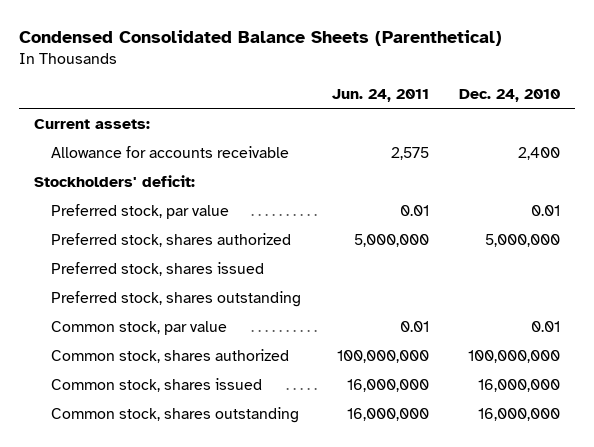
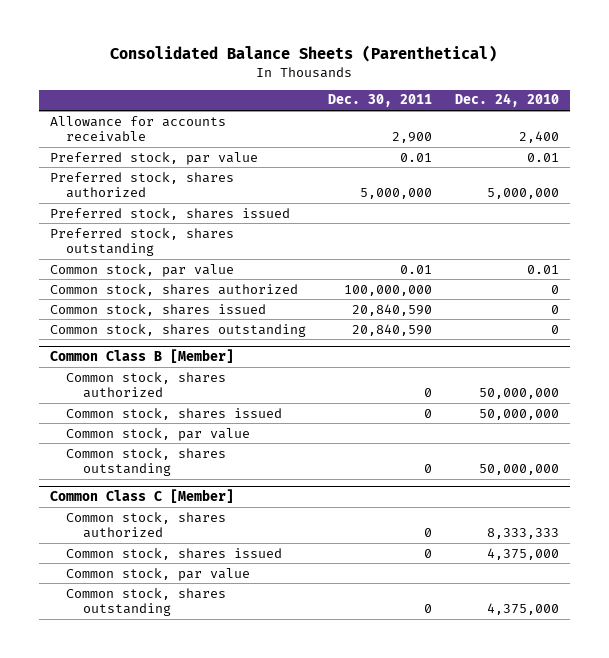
- Condensed Consolidated Balance Sheets (Parenthetical)
+ Consolidated Balance Sheets (Parenthetical)
- | Jun. 24, 2011 | Dec. 24, 2010
+ | Dec. 30, 2011 | Dec. 24, 2010
- Current assets:
- Stockholders' deficit:
- Common stock, shares authorized | 100,000,000 | 100,000,000
- Common stock, shares issued | 16,000,000 | 16,000,000
- Common stock, shares outstanding | 16,000,000 | 16,000,000
+ Common stock, shares authorized | 100,000,000 | 0
+ Common stock, shares issued | 20,840,590 | 0
+ Common stock, shares outstanding | 20,840,590 | 0
+ Common Class B [Member]
+ Common stock, shares authorized | 0 | 50,000,000
+ Common stock, shares issued | 0 | 50,000,000
+ Common stock, par value
+ Common stock, shares outstanding | 0 | 50,000,000
+ Common Class C [Member]
+ Common stock, shares authorized | 0 | 8,333,333
+ Common stock, shares issued | 0 | 4,375,000
+ Common stock, par value
+ Common stock, shares outstanding | 0 | 4,375,000

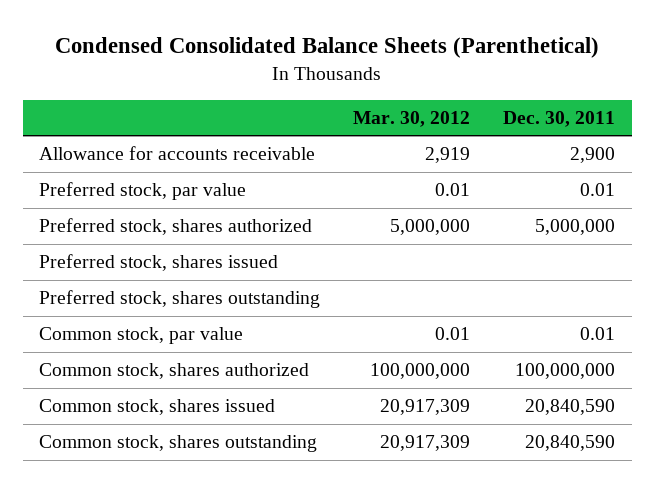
- Consolidated Balance Sheets (Parenthetical)
+ Condensed Consolidated Balance Sheets (Parenthetical)
- | Dec. 30, 2011 | Dec. 24, 2010
+ | Mar. 30, 2012 | Dec. 30, 2011
- Common Class B [Member]
- Common stock, shares authorized | 0 | 50,000,000
- Common stock, shares issued | 0 | 50,000,000
- Common stock, par value
- Common stock, shares outstanding | 0 | 50,000,000
- Common Class C [Member]
- Common stock, shares authorized | 0 | 8,333,333
- Common stock, shares issued | 0 | 4,375,000
- Common stock, par value
- Common stock, shares outstanding | 0 | 4,375,000

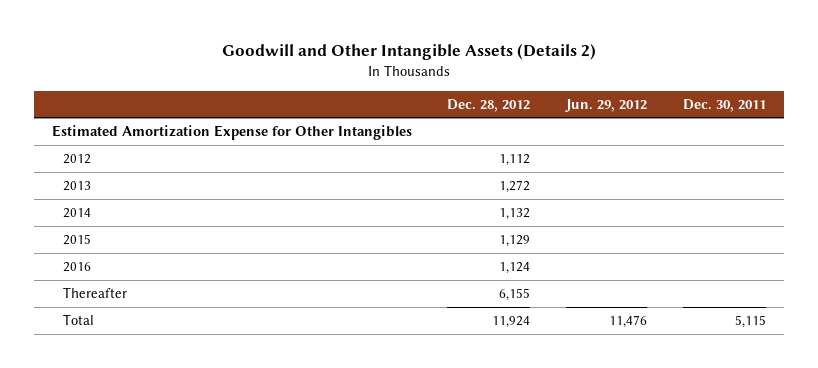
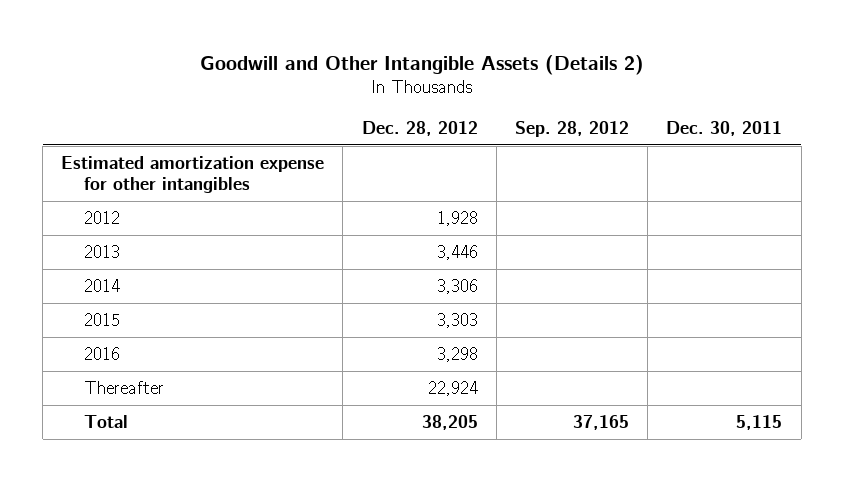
- | Dec. 28, 2012 | Jun. 29, 2012 | Dec. 30, 2011
+ | Dec. 28, 2012 | Sep. 28, 2012 | Dec. 30, 2011
- Estimated Amortization Expense for Other Intangibles
- 2012 | 1,112 | |
- 2013 | 1,272 | |
- 2014 | 1,132 | |
- 2015 | 1,129 | |
- 2016 | 1,124 | |
- Thereafter | 6,155 | |
- Total | 11,924 | 11,476 | 5,115
+ Estimated amortization expense for other intangibles
+ 2012 | 1,928 | |
+ 2013 | 3,446 | |
+ 2014 | 3,306 | |
+ 2015 | 3,303 | |
+ 2016 | 3,298 | |
+ Thereafter | 22,924 | |
+ Total | 38,205 | 37,165 | 5,115

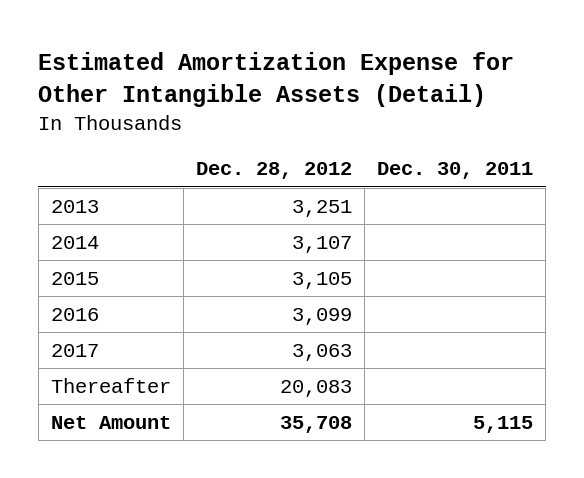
- Goodwill and Other Intangible Assets (Details 2)
+ Estimated Amortization Expense for Other Intangible Assets (Detail)
- | Dec. 28, 2012 | Sep. 28, 2012 | Dec. 30, 2011
+ | Dec. 28, 2012 | Dec. 30, 2011
- Estimated amortization expense for other intangibles
- 2012 | 1,928 | |
- 2013 | 3,446 | |
- 2014 | 3,306 | |
- 2015 | 3,303 | |
- 2016 | 3,298 | |
- Thereafter | 22,924 | |
- Total | 38,205 | 37,165 | 5,115
+ 2013 | 3,251 |
+ 2014 | 3,107 |
+ 2015 | 3,105 |
+ 2016 | 3,099 |
+ 2017 | 3,063 |
+ Thereafter | 20,083 |
+ Net Amount | 35,708 | 5,115

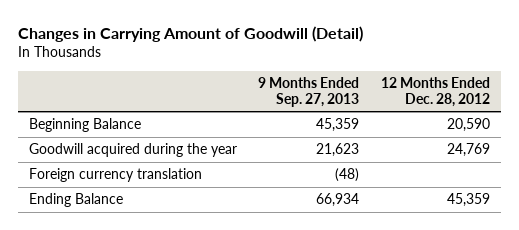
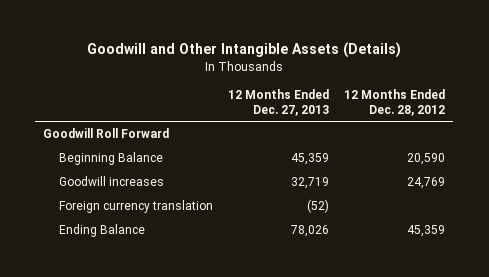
- Changes in Carrying Amount of Goodwill (Detail)
+ Goodwill and Other Intangible Assets (Details)
- | 9 Months Ended Sep. 27, 2013 | 12 Months Ended Dec. 28, 2012
+ | 12 Months Ended Dec. 27, 2013 | 12 Months Ended Dec. 28, 2012
+ Goodwill Roll Forward
- Goodwill acquired during the year | 21,623 | 24,769
+ Goodwill increases | 32,719 | 24,769

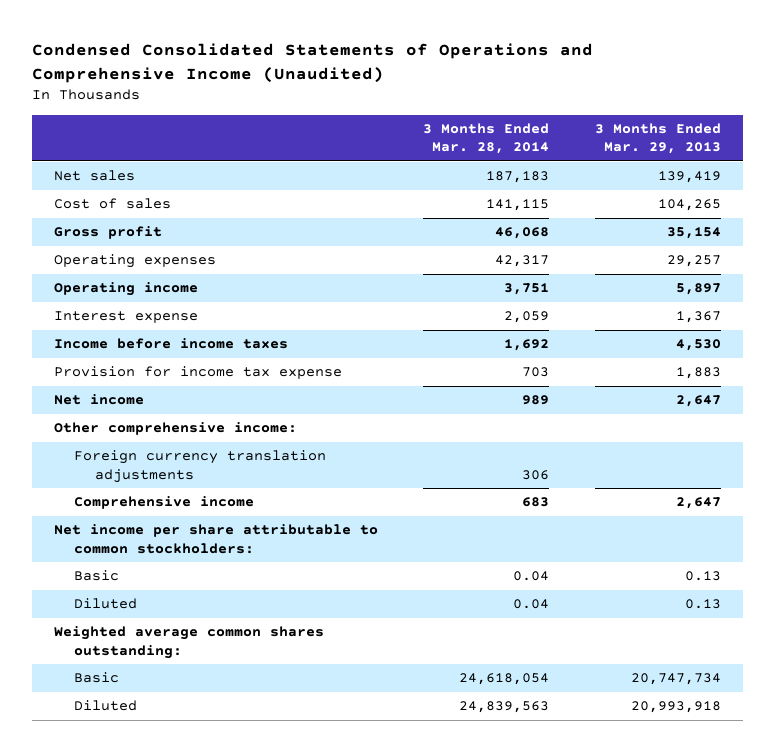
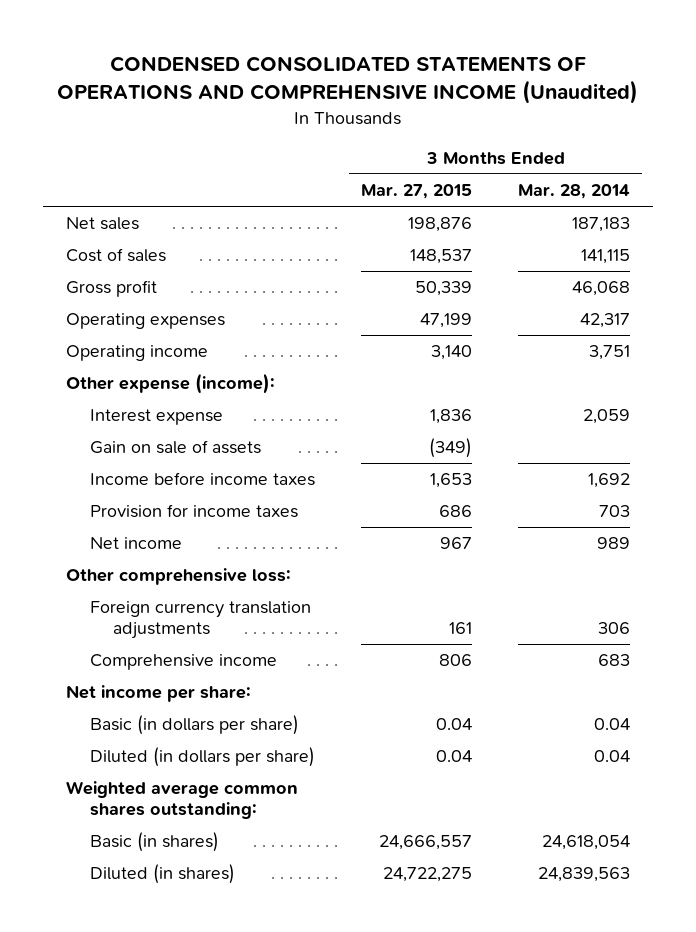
- Condensed Consolidated Statements of Operations and Comprehensive Income (Unaudited)
+ CONDENSED CONSOLIDATED STATEMENTS OF OPERATIONS AND COMPREHENSIVE INCOME (Unaudited)
- | 3 Months Ended Mar. 28, 2014 | 3 Months Ended Mar. 29, 2013
+ | 3 Months Ended Mar. 27, 2015 | 3 Months Ended Mar. 28, 2014
+ Other expense (income):
+ Gain on sale of assets | (349) |
- Provision for income tax expense | 703 | 1,883
+ Provision for income taxes | 686 | 703
- Other comprehensive income:
+ Other comprehensive loss:
- Net income per share attributable to common stockholders:
- Basic | 0.04 | 0.13
- Diluted | 0.04 | 0.13
+ Net income per share:
+ Basic (in dollars per share) | 0.04 | 0.04
+ Diluted (in dollars per share) | 0.04 | 0.04
- Basic | 24,618,054 | 20,747,734
- Diluted | 24,839,563 | 20,993,918
+ Basic (in shares) | 24,666,557 | 24,618,054
+ Diluted (in shares) | 24,722,275 | 24,839,563

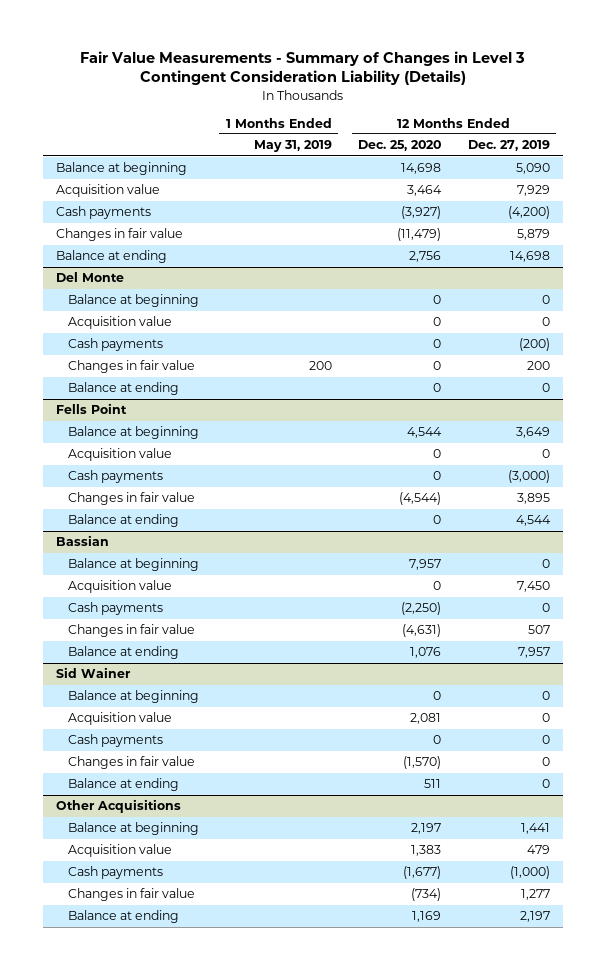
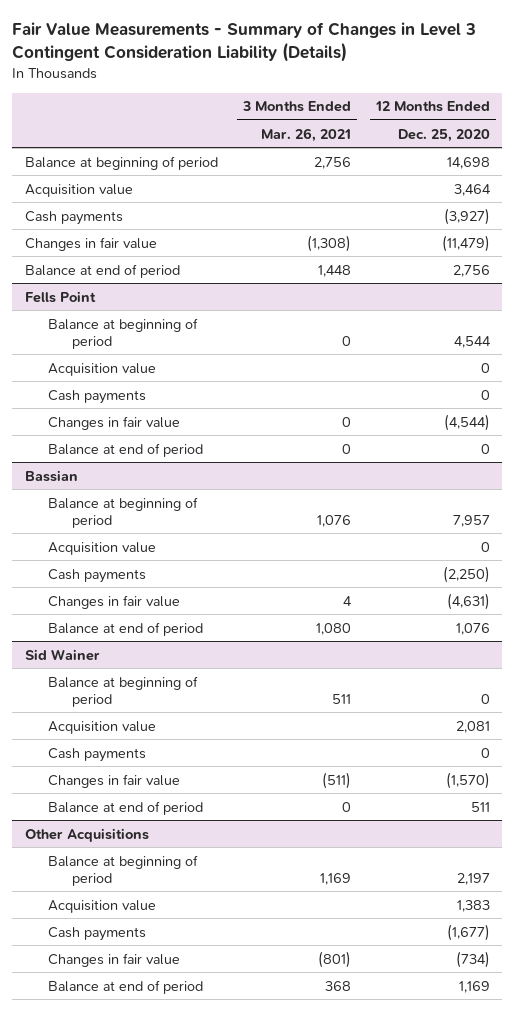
- | 1 Months Ended May 31, 2019 | 12 Months Ended Dec. 25, 2020 | 12 Months Ended Dec. 27, 2019
+ | 3 Months Ended Mar. 26, 2021 | 12 Months Ended Dec. 25, 2020
- Balance at beginning | | 14,698 | 5,090
+ Balance at beginning of period | 2,756 | 14,698
- Balance at ending | | 2,756 | 14,698
- Del Monte
- Balance at beginning | | 0 | 0
- Acquisition value | | 0 | 0
- Cash payments | | 0 | (200)
- Changes in fair value | 200 | 0 | 200
- Balance at ending | | 0 | 0
+ Balance at end of period | 1,448 | 2,756
@ Fells Point
- Balance at beginning | | 4,544 | 3,649
+ Balance at beginning of period | 0 | 4,544
- Balance at ending | | 0 | 4,544
+ Balance at end of period | 0 | 0
@ Bassian
- Balance at beginning | | 7,957 | 0
+ Balance at beginning of period | 1,076 | 7,957
- Balance at ending | | 1,076 | 7,957
+ Balance at end of period | 1,080 | 1,076
@ Sid Wainer
- Balance at beginning | | 0 | 0
+ Balance at beginning of period | 511 | 0
- Balance at ending | | 511 | 0
+ Balance at end of period | 0 | 511
@ Other Acquisitions
- Balance at beginning | | 2,197 | 1,441
+ Balance at beginning of period | 1,169 | 2,197
- Balance at ending | | 1,169 | 2,197
+ Balance at end of period | 368 | 1,169

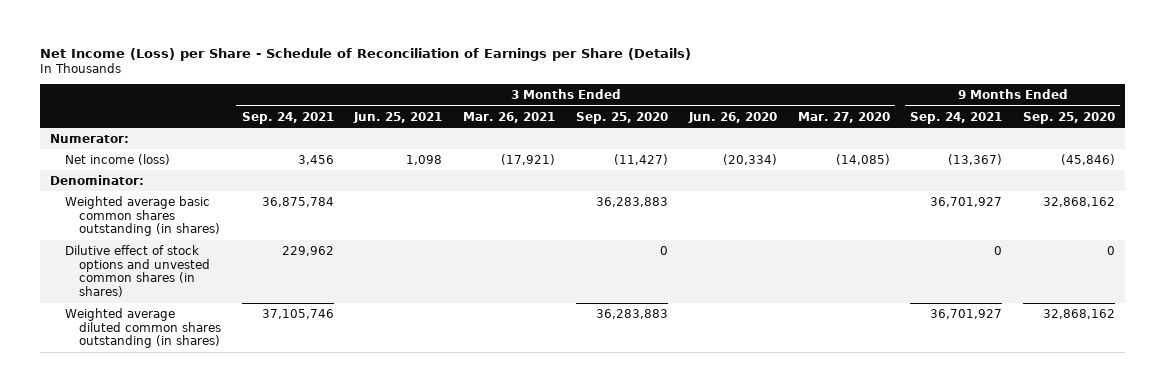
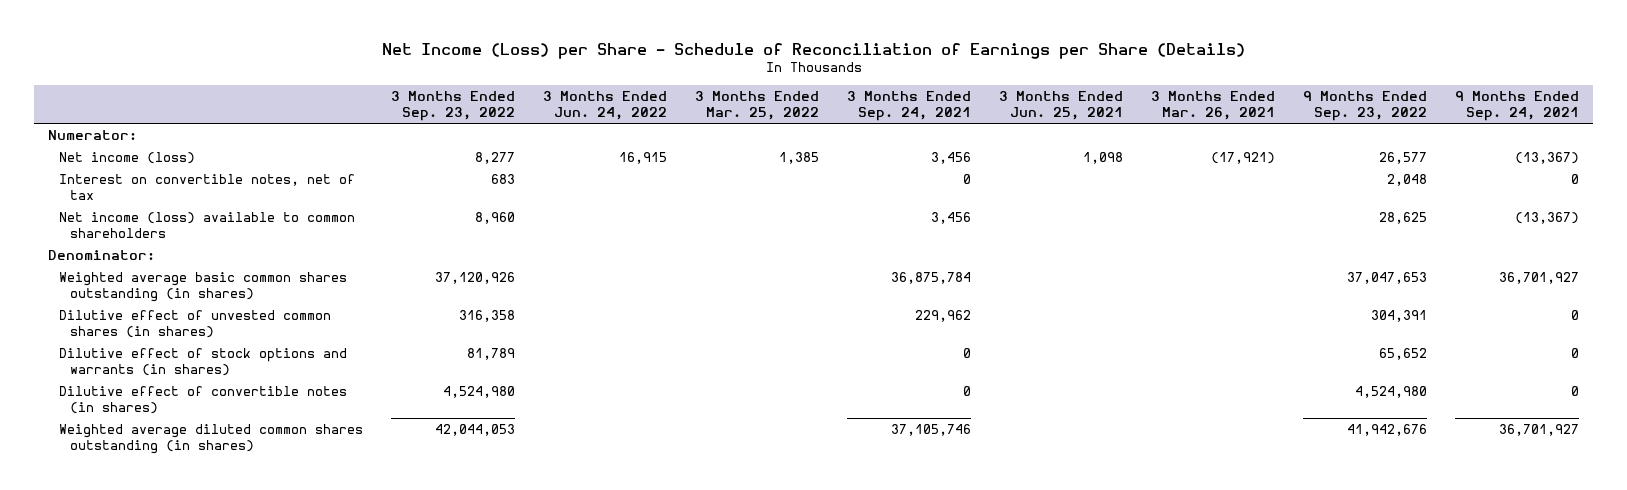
- | 3 Months Ended Sep. 24, 2021 | 3 Months Ended Jun. 25, 2021 | 3 Months Ended Mar. 26, 2021 | 3 Months Ended Sep. 25, 2020 | 3 Months Ended Jun. 26, 2020 | 3 Months Ended Mar. 27, 2020 | 9 Months Ended Sep. 24, 2021 | 9 Months Ended Sep. 25, 2020
+ | 3 Months Ended Sep. 23, 2022 | 3 Months Ended Jun. 24, 2022 | 3 Months Ended Mar. 25, 2022 | 3 Months Ended Sep. 24, 2021 | 3 Months Ended Jun. 25, 2021 | 3 Months Ended Mar. 26, 2021 | 9 Months Ended Sep. 23, 2022 | 9 Months Ended Sep. 24, 2021
+ Interest on convertible notes, net of tax | 683 | | | 0 | | | 2,048 | 0
+ Net income (loss) available to common shareholders | 8,960 | | | 3,456 | | | 28,625 | (13,367)
- Dilutive effect of stock options and unvested common shares (in shares) | 229,962 | | | 0 | | | 0 | 0
+ Dilutive effect of unvested common shares (in shares) | 316,358 | | | 229,962 | | | 304,391 | 0
+ Dilutive effect of stock options and warrants (in shares) | 81,789 | | | 0 | | | 65,652 | 0
+ Dilutive effect of convertible notes (in shares) | 4,524,980 | | | 0 | | | 4,524,980 | 0

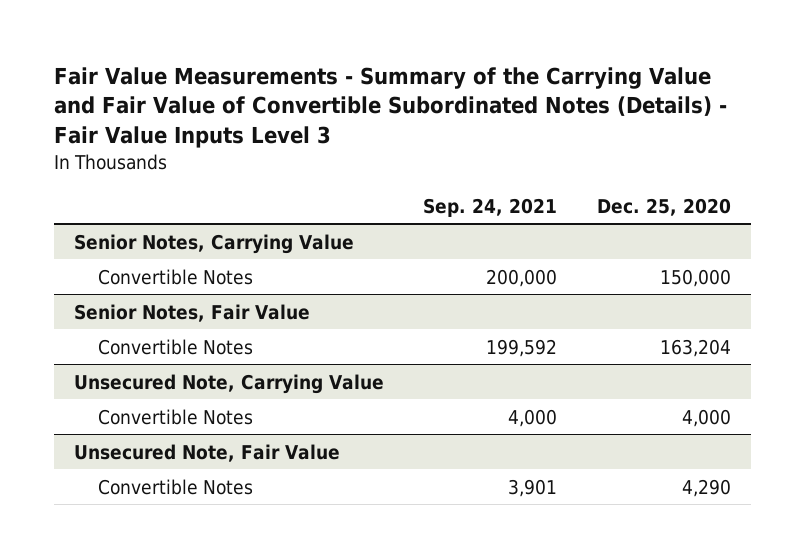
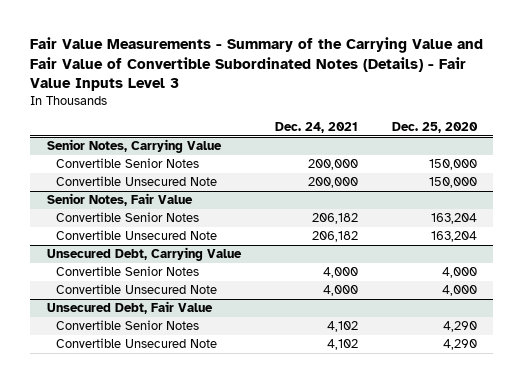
- | Sep. 24, 2021 | Dec. 25, 2020
+ | Dec. 24, 2021 | Dec. 25, 2020
@ Senior Notes, Carrying Value
- Convertible Notes | 200,000 | 150,000
+ Convertible Senior Notes | 200,000 | 150,000
+ Convertible Unsecured Note | 200,000 | 150,000
@ Senior Notes, Fair Value
- Convertible Notes | 199,592 | 163,204
- Unsecured Note, Carrying Value
- Convertible Notes | 4,000 | 4,000
- Unsecured Note, Fair Value
- Convertible Notes | 3,901 | 4,290
@ Senior Notes, Fair Value
+ Convertible Senior Notes | 206,182 | 163,204
+ Convertible Unsecured Note | 206,182 | 163,204
+ Unsecured Debt, Carrying Value
+ Convertible Senior Notes | 4,000 | 4,000
+ Convertible Unsecured Note | 4,000 | 4,000
+ Unsecured Debt, Fair Value
+ Convertible Senior Notes | 4,102 | 4,290
+ Convertible Unsecured Note | 4,102 | 4,290

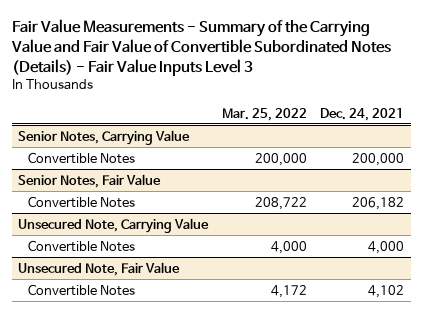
- | Dec. 24, 2021 | Dec. 25, 2020
+ | Mar. 25, 2022 | Dec. 24, 2021
@ Senior Notes, Carrying Value
- Convertible Senior Notes | 200,000 | 150,000
- Convertible Unsecured Note | 200,000 | 150,000
+ Convertible Notes | 200,000 | 200,000
@ Senior Notes, Fair Value
- Convertible Senior Notes | 206,182 | 163,204
- Convertible Unsecured Note | 206,182 | 163,204
- Unsecured Debt, Carrying Value
- Convertible Senior Notes | 4,000 | 4,000
- Convertible Unsecured Note | 4,000 | 4,000
- Unsecured Debt, Fair Value
- Convertible Senior Notes | 4,102 | 4,290
- Convertible Unsecured Note | 4,102 | 4,290
@ Senior Notes, Fair Value
+ Convertible Notes | 208,722 | 206,182
+ Unsecured Note, Carrying Value
+ Convertible Notes | 4,000 | 4,000
+ Unsecured Note, Fair Value
+ Convertible Notes | 4,172 | 4,102

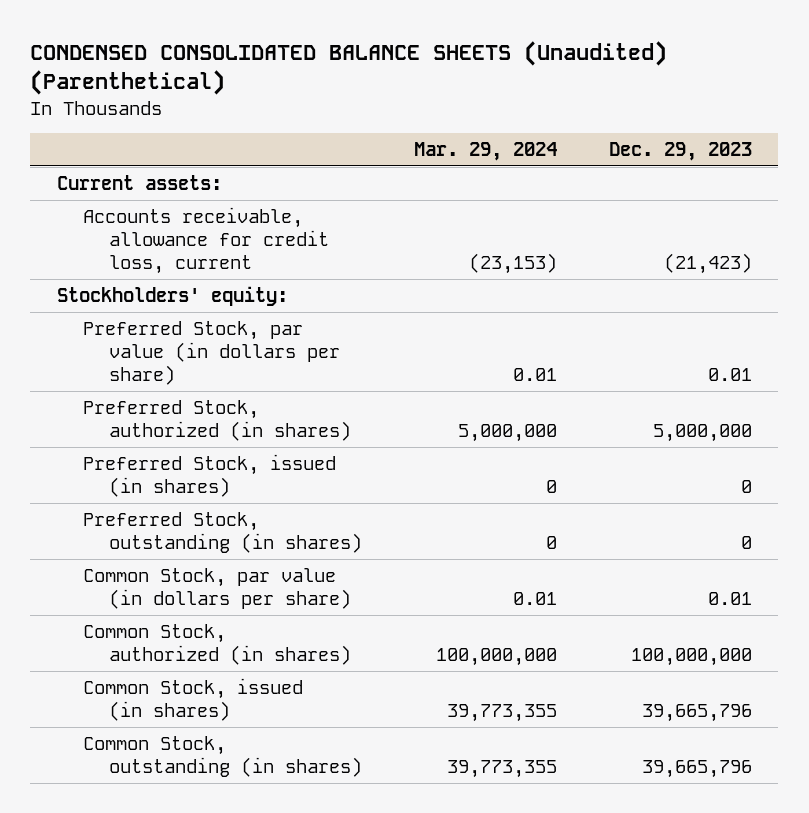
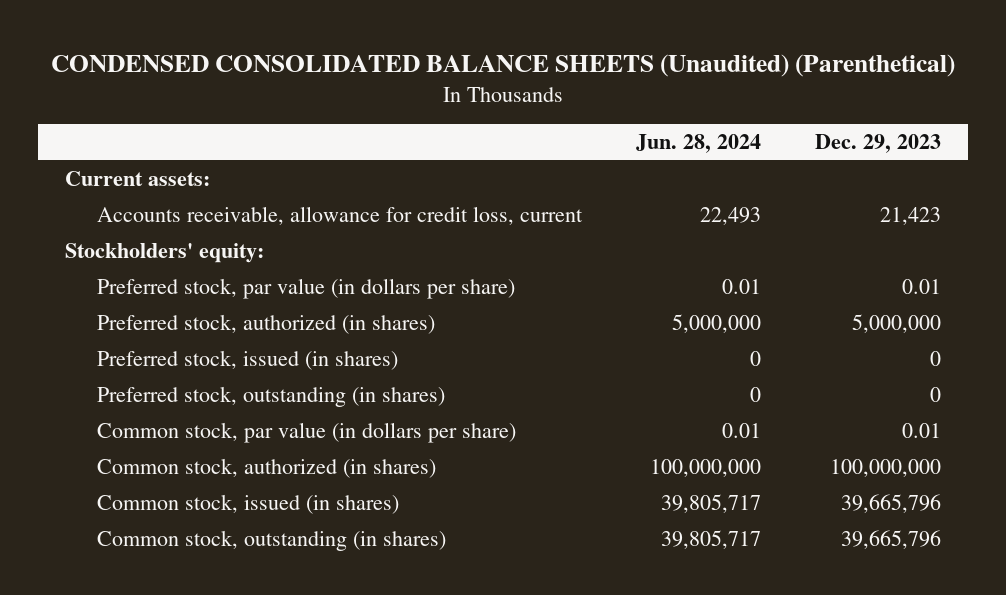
- | Mar. 29, 2024 | Dec. 29, 2023
+ | Jun. 28, 2024 | Dec. 29, 2023
- Accounts receivable, allowance for credit loss, current | (23,153) | (21,423)
+ Accounts receivable, allowance for credit loss, current | 22,493 | 21,423
- Preferred Stock, par value (in dollars per share) | 0.01 | 0.01
- Preferred Stock, authorized (in shares) | 5,000,000 | 5,000,000
- Preferred Stock, issued (in shares) | 0 | 0
- Preferred Stock, outstanding (in shares) | 0 | 0
- Common Stock, par value (in dollars per share) | 0.01 | 0.01
- Common Stock, authorized (in shares) | 100,000,000 | 100,000,000
- Common Stock, issued (in shares) | 39,773,355 | 39,665,796
- Common Stock, outstanding (in shares) | 39,773,355 | 39,665,796
+ Preferred stock, par value (in dollars per share) | 0.01 | 0.01
+ Preferred stock, authorized (in shares) | 5,000,000 | 5,000,000
+ Preferred stock, issued (in shares) | 0 | 0
+ Preferred stock, outstanding (in shares) | 0 | 0
+ Common stock, par value (in dollars per share) | 0.01 | 0.01
+ Common stock, authorized (in shares) | 100,000,000 | 100,000,000
+ Common stock, issued (in shares) | 39,805,717 | 39,665,796
+ Common stock, outstanding (in shares) | 39,805,717 | 39,665,796

